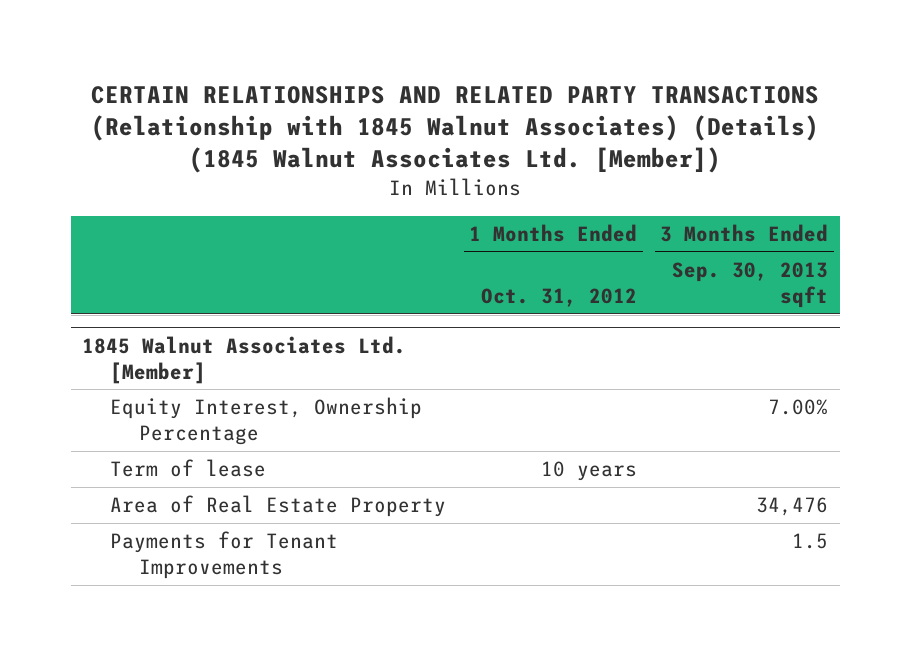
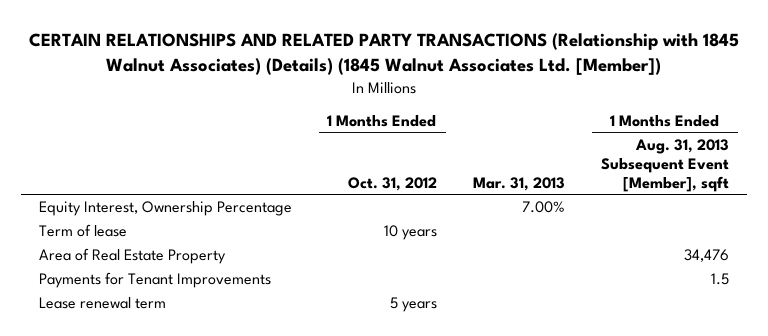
- | 1 Months Ended Oct. 31, 2012 | 3 Months Ended Sep. 30, 2013 sqft
+ | 1 Months Ended Oct. 31, 2012 | Mar. 31, 2013 | 1 Months Ended Aug. 31, 2013 Subsequent Event [Member], sqft
- 1845 Walnut Associates Ltd. [Member]
+ Lease renewal term | 5 years | |

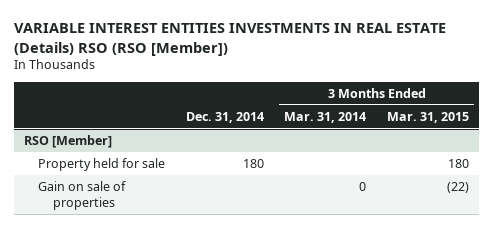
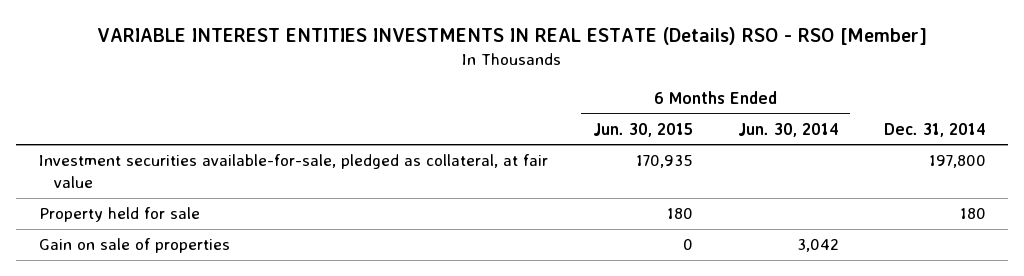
- VARIABLE INTEREST ENTITIES INVESTMENTS IN REAL ESTATE (Details) RSO (RSO [Member])
+ VARIABLE INTEREST ENTITIES INVESTMENTS IN REAL ESTATE (Details) RSO - RSO [Member]
- | Dec. 31, 2014 | 3 Months Ended Mar. 31, 2014 | 3 Months Ended Mar. 31, 2015
+ | 6 Months Ended Jun. 30, 2015 | 6 Months Ended Jun. 30, 2014 | Dec. 31, 2014
- RSO [Member]
+ Investment securities available-for-sale, pledged as collateral, at fair value | 170,935 | | 197,800

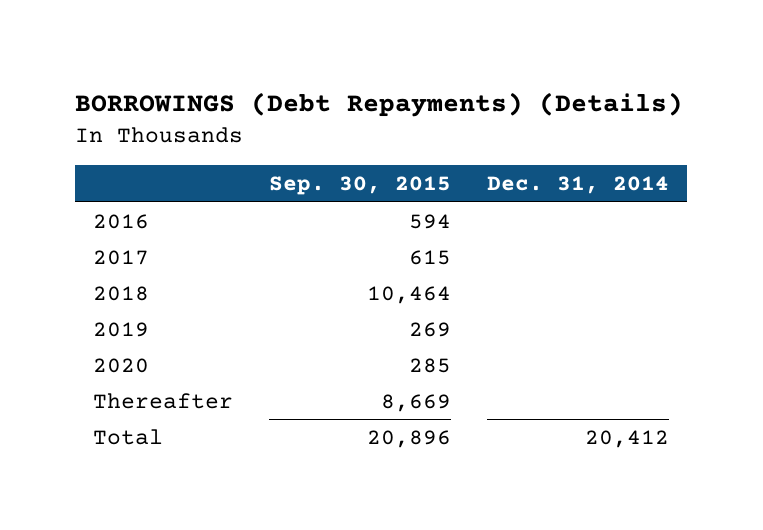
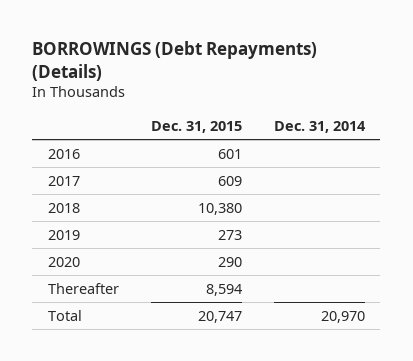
- | Sep. 30, 2015 | Dec. 31, 2014
+ | Dec. 31, 2015 | Dec. 31, 2014
- Total | 20,896 | 20,412
+ Total | 20,747 | 20,970

